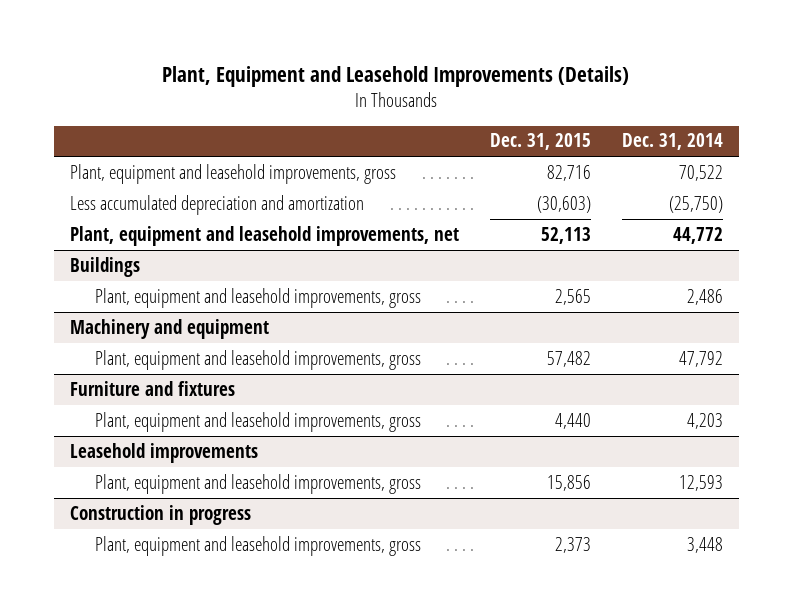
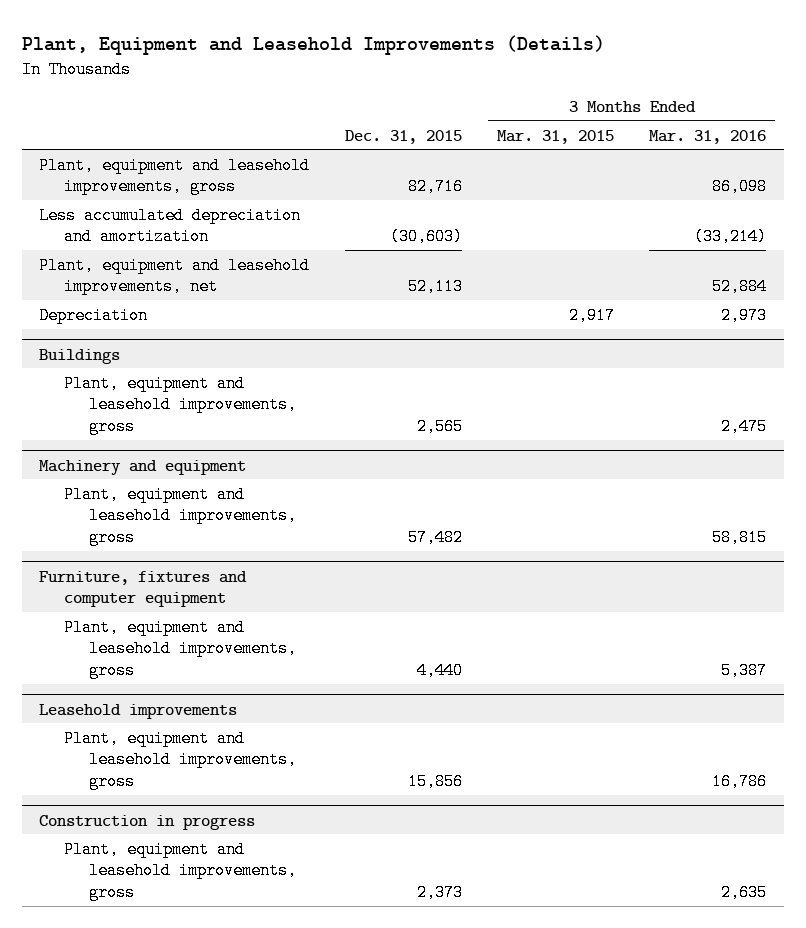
- | Dec. 31, 2015 | Dec. 31, 2014
+ | Dec. 31, 2015 | 3 Months Ended Mar. 31, 2015 | 3 Months Ended Mar. 31, 2016
+ Depreciation | | 2,917 | 2,973
- Furniture and fixtures
+ Furniture, fixtures and computer equipment

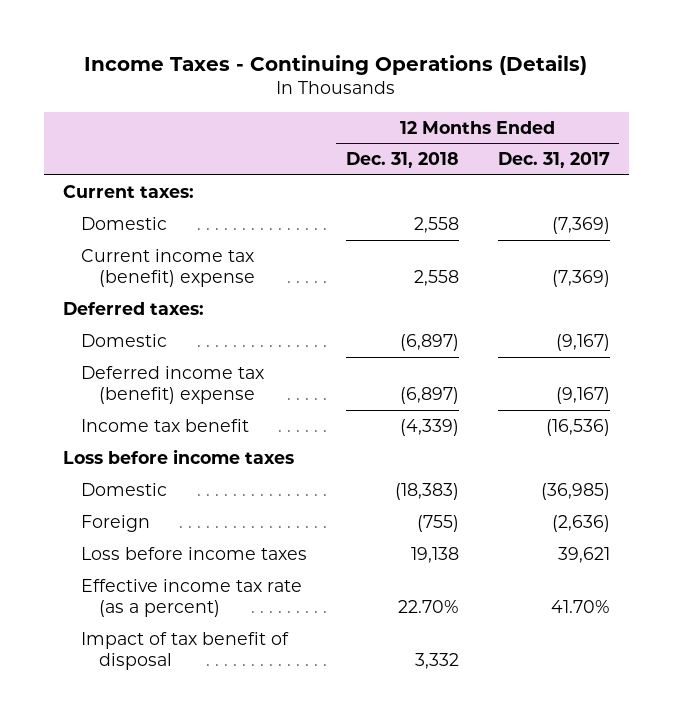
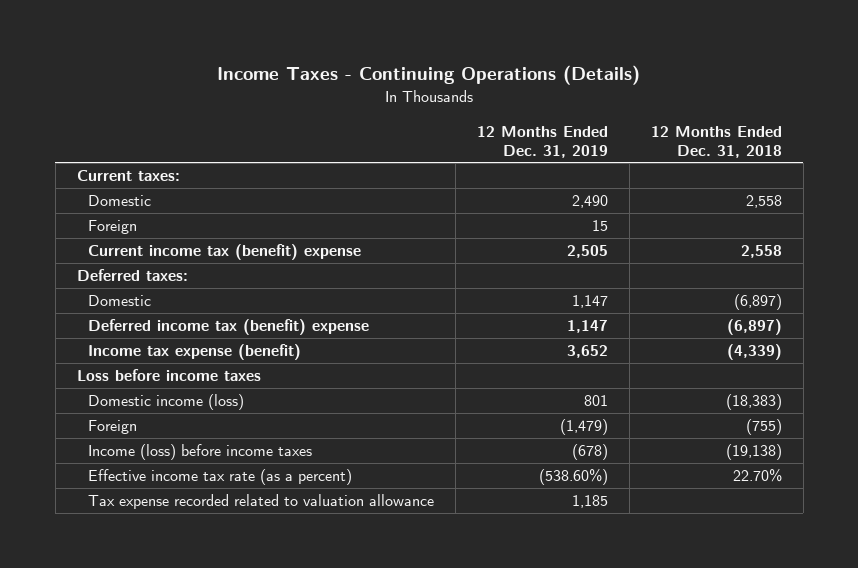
- | 12 Months Ended Dec. 31, 2018 | 12 Months Ended Dec. 31, 2017
+ | 12 Months Ended Dec. 31, 2019 | 12 Months Ended Dec. 31, 2018
+ Foreign | 15 |
- Income tax benefit | (4,339) | (16,536)
+ Income tax expense (benefit) | 3,652 | (4,339)
- Domestic | (18,383) | (36,985)
+ Domestic income (loss) | 801 | (18,383)
- Loss before income taxes | 19,138 | 39,621
+ Income (loss) before income taxes | (678) | (19,138)
- Impact of tax benefit of disposal | 3,332 |
+ Tax expense recorded related to valuation allowance | 1,185 |

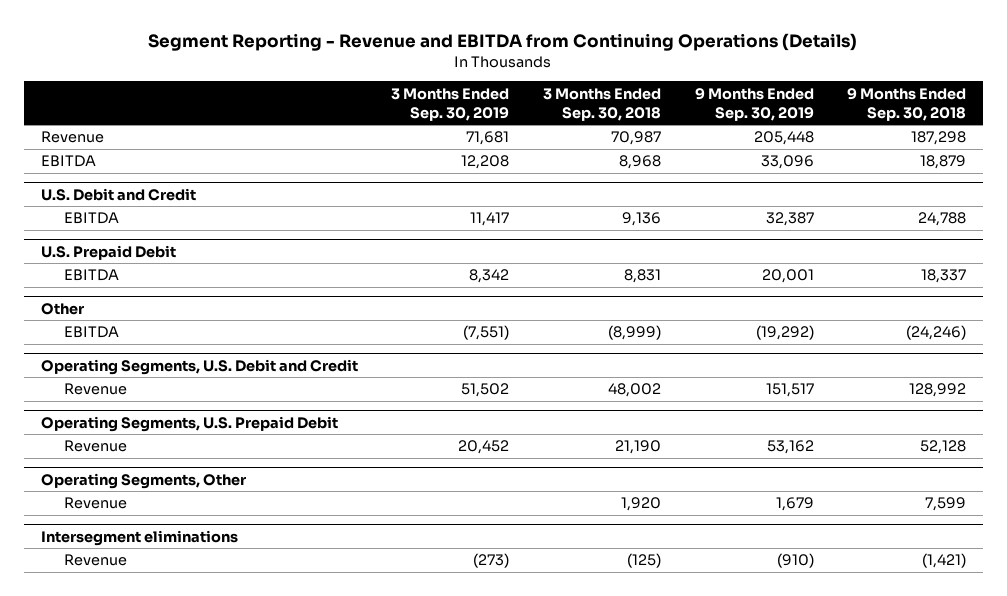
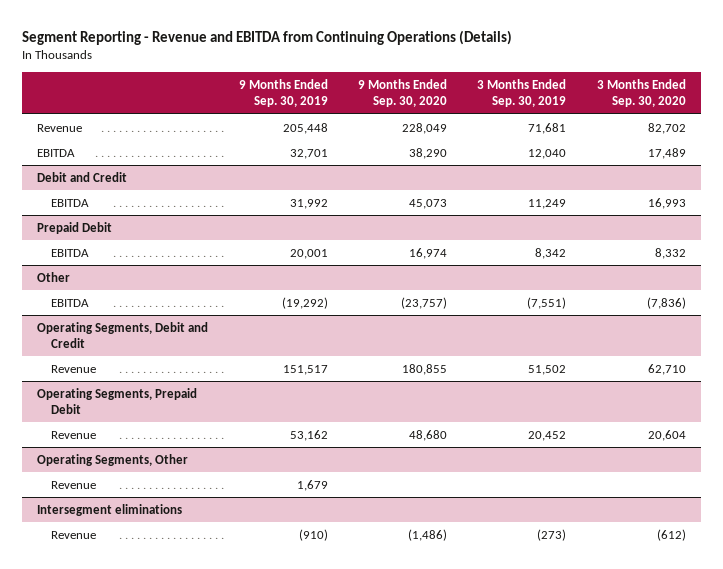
- | 3 Months Ended Sep. 30, 2019 | 3 Months Ended Sep. 30, 2018 | 9 Months Ended Sep. 30, 2019 | 9 Months Ended Sep. 30, 2018
+ | 9 Months Ended Sep. 30, 2019 | 9 Months Ended Sep. 30, 2020 | 3 Months Ended Sep. 30, 2019 | 3 Months Ended Sep. 30, 2020
- EBITDA | 12,208 | 8,968 | 33,096 | 18,879
- U.S. Debit and Credit
- EBITDA | 11,417 | 9,136 | 32,387 | 24,788
- U.S. Prepaid Debit
+ EBITDA | 32,701 | 38,290 | 12,040 | 17,489
+ Debit and Credit
+ EBITDA | 31,992 | 45,073 | 11,249 | 16,993
+ Prepaid Debit
- Operating Segments, U.S. Debit and Credit
+ Operating Segments, Debit and Credit
- Operating Segments, U.S. Prepaid Debit
+ Operating Segments, Prepaid Debit

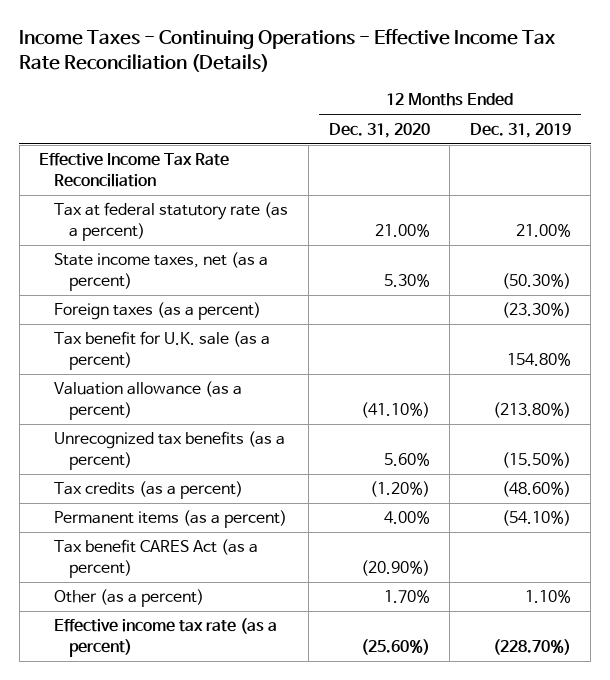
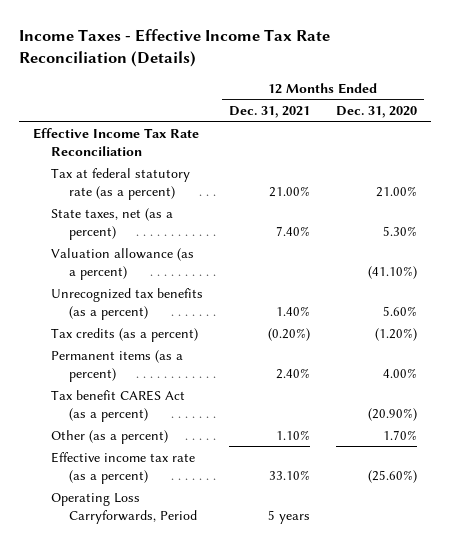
- Income Taxes - Continuing Operations - Effective Income Tax Rate Reconciliation (Details)
+ Income Taxes - Effective Income Tax Rate Reconciliation (Details)
- | 12 Months Ended Dec. 31, 2020 | 12 Months Ended Dec. 31, 2019
+ | 12 Months Ended Dec. 31, 2021 | 12 Months Ended Dec. 31, 2020
- State income taxes, net (as a percent) | 5.30% | (50.30%)
- Foreign taxes (as a percent) | | (23.30%)
- Tax benefit for U.K. sale (as a percent) | | 154.80%
+ State taxes, net (as a percent) | 7.40% | 5.30%
+ Operating Loss Carryforwards, Period | 5 years |

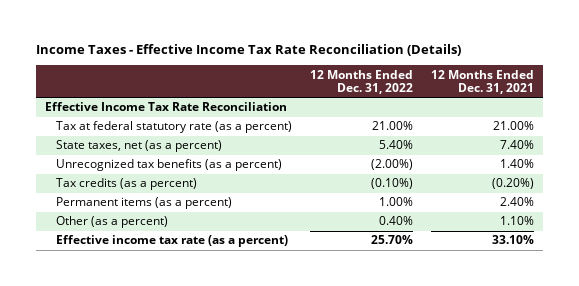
- | 12 Months Ended Dec. 31, 2021 | 12 Months Ended Dec. 31, 2020
+ | 12 Months Ended Dec. 31, 2022 | 12 Months Ended Dec. 31, 2021
- Valuation allowance (as a percent) | | (41.10%)
- Tax benefit CARES Act (as a percent) | | (20.90%)
- Operating Loss Carryforwards, Period | 5 years |

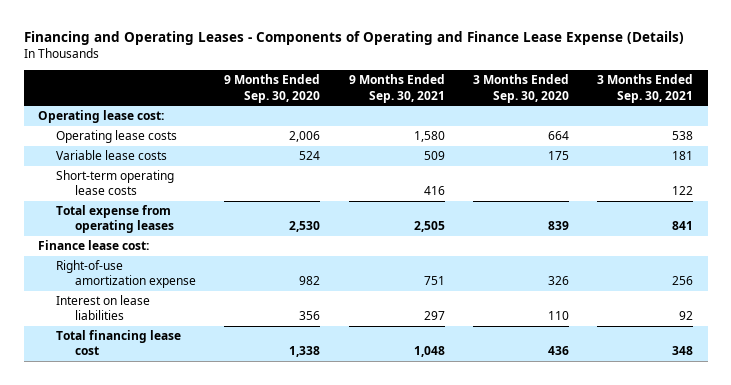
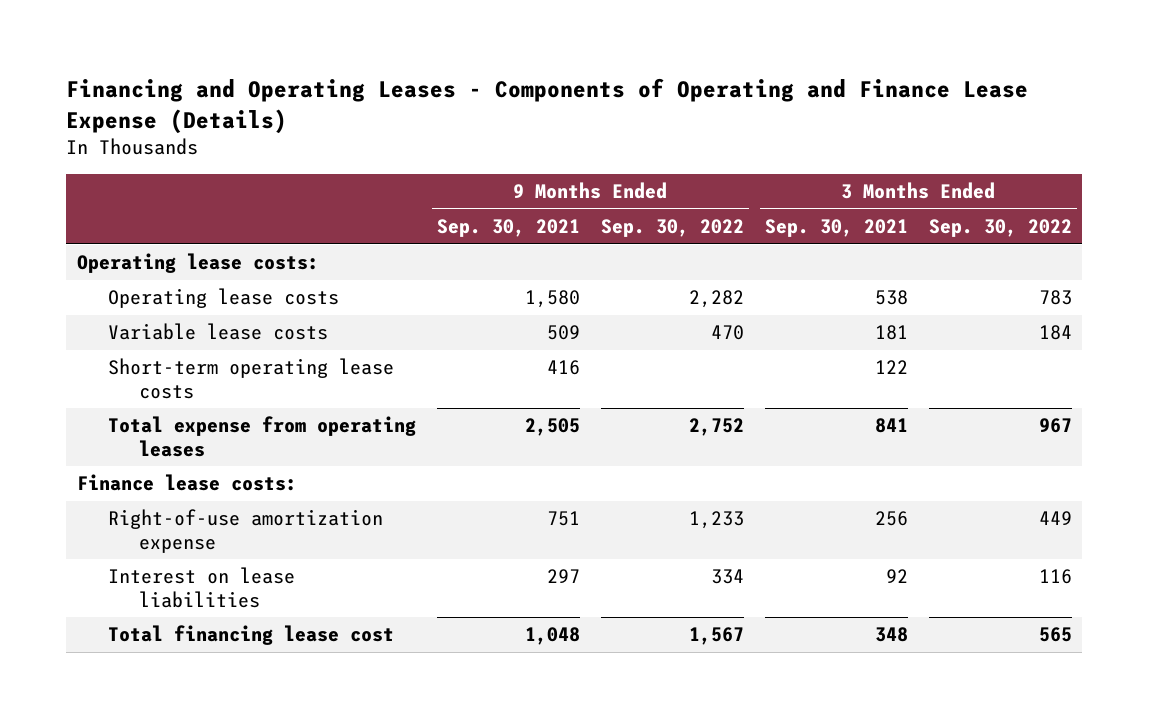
- | 9 Months Ended Sep. 30, 2020 | 9 Months Ended Sep. 30, 2021 | 3 Months Ended Sep. 30, 2020 | 3 Months Ended Sep. 30, 2021
+ | 9 Months Ended Sep. 30, 2021 | 9 Months Ended Sep. 30, 2022 | 3 Months Ended Sep. 30, 2021 | 3 Months Ended Sep. 30, 2022
- Operating lease cost:
+ Operating lease costs:
- Finance lease cost:
+ Finance lease costs:

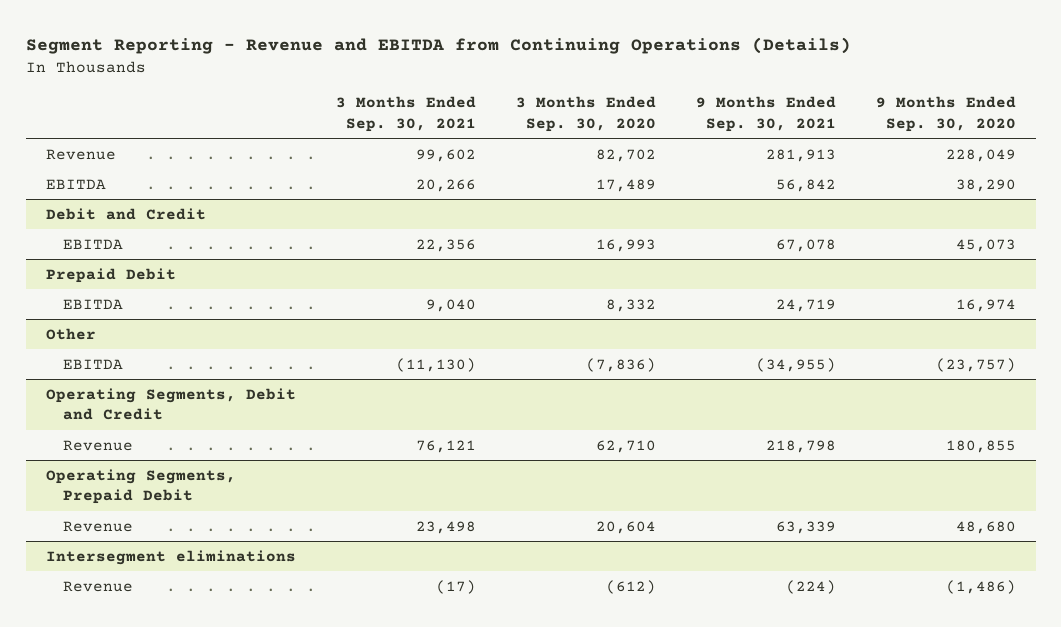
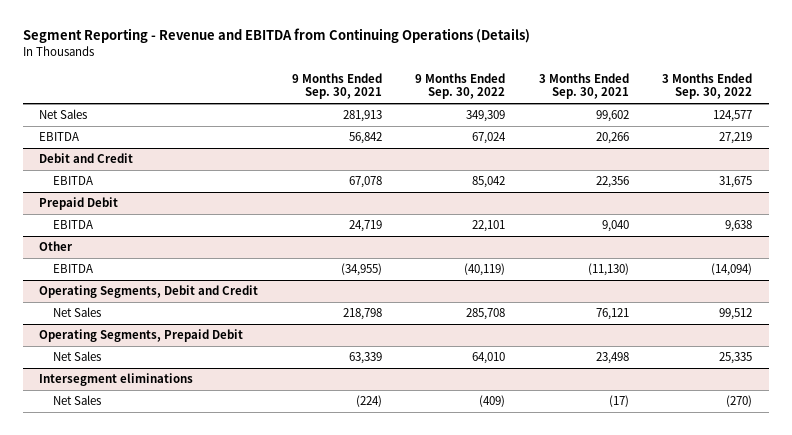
- | 3 Months Ended Sep. 30, 2021 | 3 Months Ended Sep. 30, 2020 | 9 Months Ended Sep. 30, 2021 | 9 Months Ended Sep. 30, 2020
+ | 9 Months Ended Sep. 30, 2021 | 9 Months Ended Sep. 30, 2022 | 3 Months Ended Sep. 30, 2021 | 3 Months Ended Sep. 30, 2022
- Revenue | 99,602 | 82,702 | 281,913 | 228,049
+ Net Sales | 281,913 | 349,309 | 99,602 | 124,577
@ Operating Segments, Debit and Credit
- Revenue | 76,121 | 62,710 | 218,798 | 180,855
+ Net Sales | 218,798 | 285,708 | 76,121 | 99,512
@ Operating Segments, Prepaid Debit
- Revenue | 23,498 | 20,604 | 63,339 | 48,680
+ Net Sales | 63,339 | 64,010 | 23,498 | 25,335
@ Intersegment eliminations
- Revenue | (17) | (612) | (224) | (1,486)
+ Net Sales | (224) | (409) | (17) | (270)

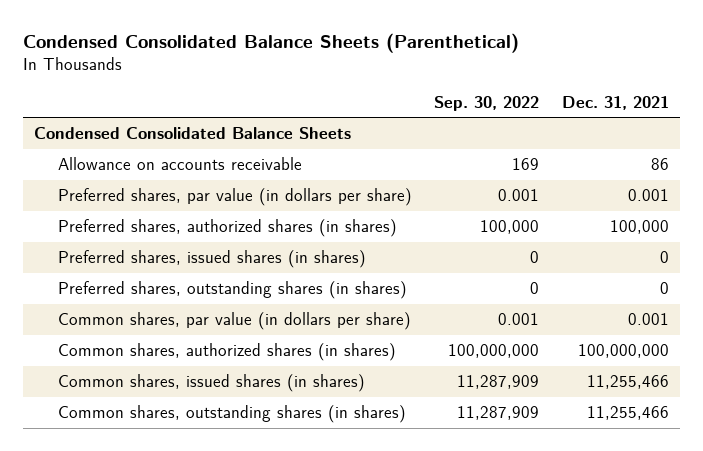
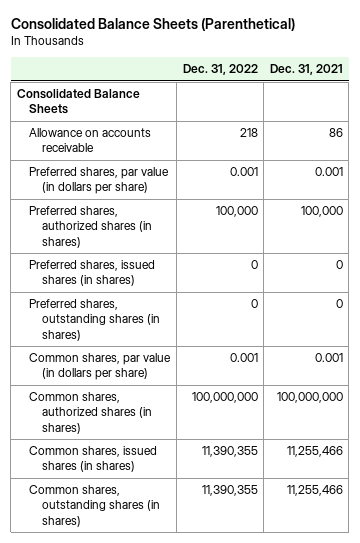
- Condensed Consolidated Balance Sheets (Parenthetical)
+ Consolidated Balance Sheets (Parenthetical)
- | Sep. 30, 2022 | Dec. 31, 2021
+ | Dec. 31, 2022 | Dec. 31, 2021
- Condensed Consolidated Balance Sheets
+ Consolidated Balance Sheets

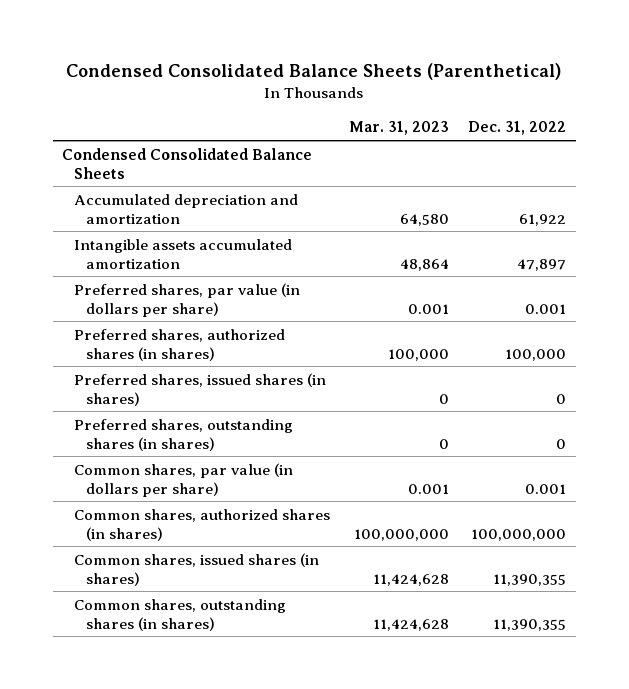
- Consolidated Balance Sheets (Parenthetical)
+ Condensed Consolidated Balance Sheets (Parenthetical)
- | Dec. 31, 2022 | Dec. 31, 2021
+ | Mar. 31, 2023 | Dec. 31, 2022
- Consolidated Balance Sheets
- Allowance on accounts receivable | 218 | 86
+ Condensed Consolidated Balance Sheets
+ Accumulated depreciation and amortization | 64,580 | 61,922
+ Intangible assets accumulated amortization | 48,864 | 47,897

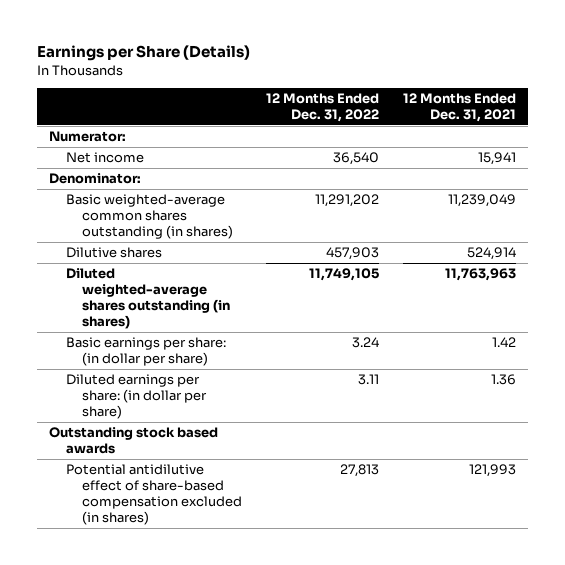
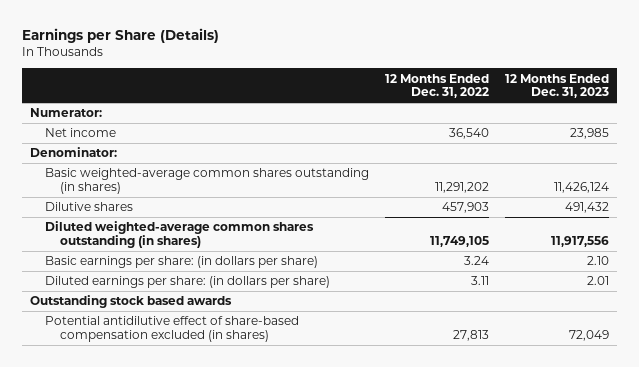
- | 12 Months Ended Dec. 31, 2022 | 12 Months Ended Dec. 31, 2021
+ | 12 Months Ended Dec. 31, 2022 | 12 Months Ended Dec. 31, 2023
- Diluted weighted-average shares outstanding (in shares) | 11,749,105 | 11,763,963
- Basic earnings per share: (in dollar per share) | 3.24 | 1.42
- Diluted earnings per share: (in dollar per share) | 3.11 | 1.36
+ Diluted weighted-average common shares outstanding (in shares) | 11,749,105 | 11,917,556
+ Basic earnings per share: (in dollars per share) | 3.24 | 2.10
+ Diluted earnings per share: (in dollars per share) | 3.11 | 2.01

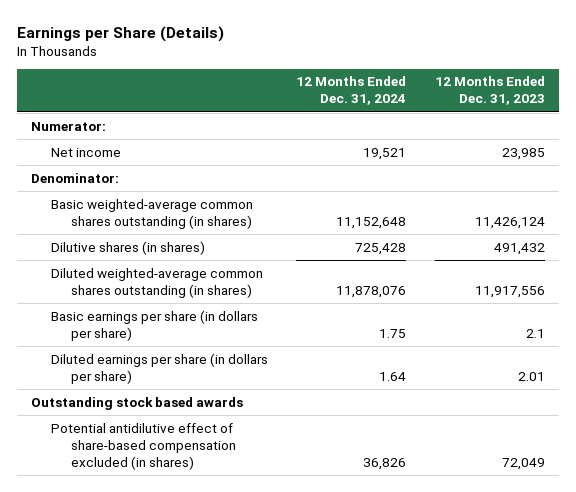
- | 12 Months Ended Dec. 31, 2022 | 12 Months Ended Dec. 31, 2023
+ | 12 Months Ended Dec. 31, 2024 | 12 Months Ended Dec. 31, 2023
- Dilutive shares | 457,903 | 491,432
+ Dilutive shares (in shares) | 725,428 | 491,432
- Basic earnings per share: (in dollars per share) | 3.24 | 2.10
- Diluted earnings per share: (in dollars per share) | 3.11 | 2.01
+ Basic earnings per share (in dollars per share) | 1.75 | 2.1
+ Diluted earnings per share (in dollars per share) | 1.64 | 2.01

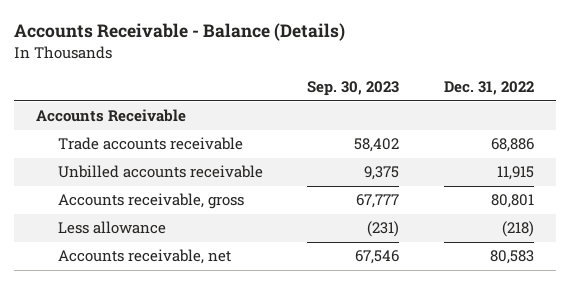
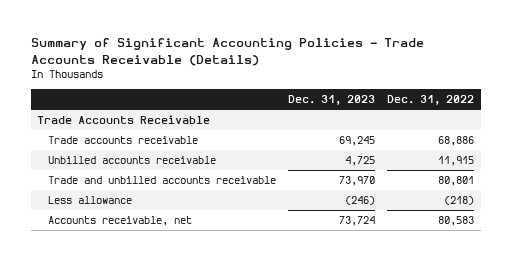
- Accounts Receivable - Balance (Details)
+ Summary of Significant Accounting Policies - Trade Accounts Receivable (Details)
- | Sep. 30, 2023 | Dec. 31, 2022
+ | Dec. 31, 2023 | Dec. 31, 2022
- Accounts Receivable
+ Trade Accounts Receivable
- Accounts receivable, gross | 67,777 | 80,801
+ Trade and unbilled accounts receivable | 73,970 | 80,801

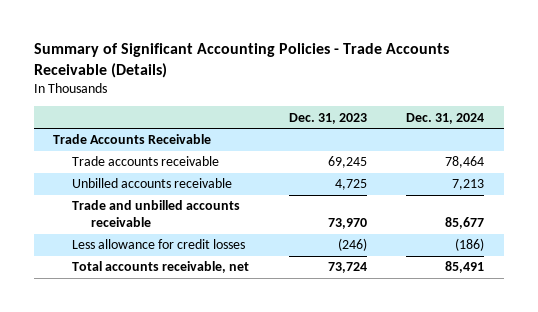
- | Dec. 31, 2023 | Dec. 31, 2022
+ | Dec. 31, 2023 | Dec. 31, 2024
- Less allowance | (246) | (218)
- Accounts receivable, net | 73,724 | 80,583
+ Less allowance for credit losses | (246) | (186)
+ Total accounts receivable, net | 73,724 | 85,491

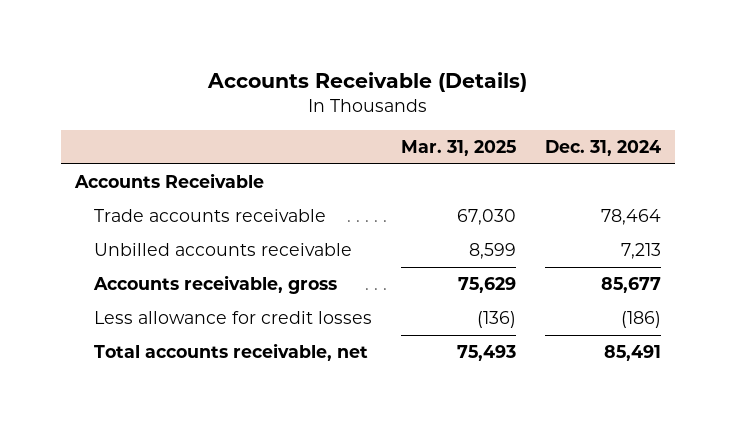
- Summary of Significant Accounting Policies - Trade Accounts Receivable (Details)
+ Accounts Receivable (Details)
- | Dec. 31, 2023 | Dec. 31, 2024
+ | Mar. 31, 2025 | Dec. 31, 2024
- Trade Accounts Receivable
+ Accounts Receivable
- Trade and unbilled accounts receivable | 73,970 | 85,677
+ Accounts receivable, gross | 75,629 | 85,677

